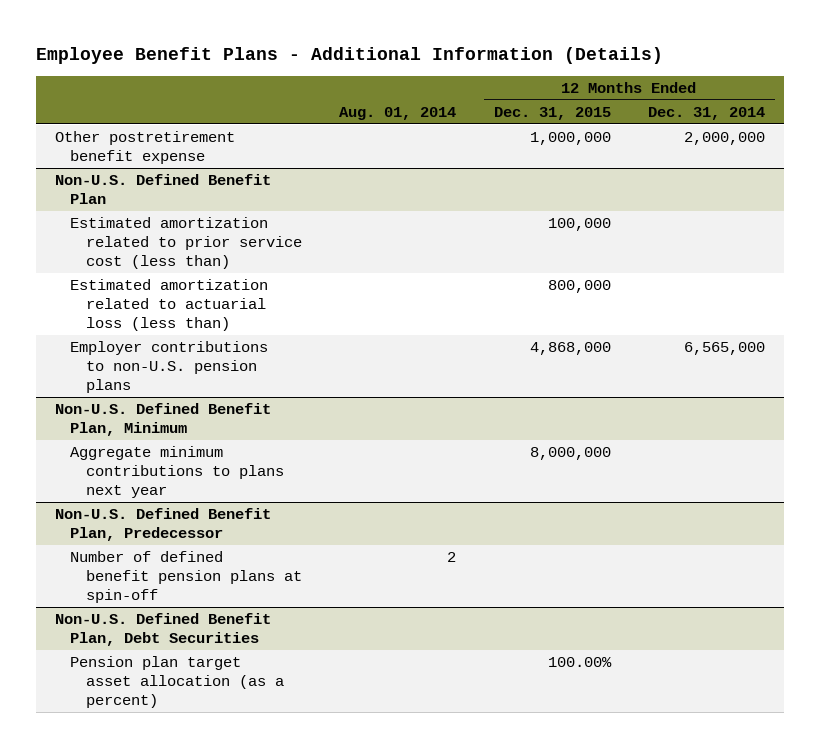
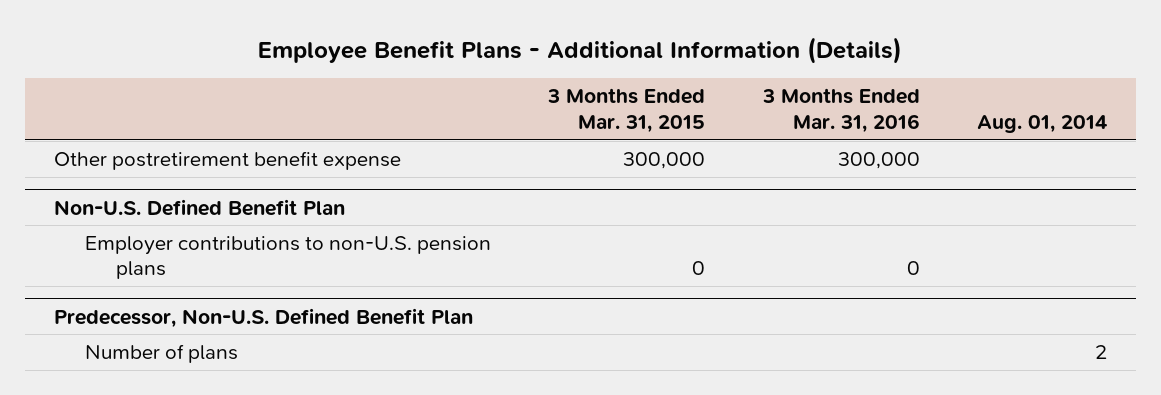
- | Aug. 01, 2014 | 12 Months Ended Dec. 31, 2015 | 12 Months Ended Dec. 31, 2014
+ | 3 Months Ended Mar. 31, 2015 | 3 Months Ended Mar. 31, 2016 | Aug. 01, 2014
@ Non-U.S. Defined Benefit Plan
- Estimated amortization related to prior service cost (less than) | | 100,000 |
- Estimated amortization related to actuarial loss (less than) | | 800,000 |
- Non-U.S. Defined Benefit Plan, Minimum
- Aggregate minimum contributions to plans next year | | 8,000,000 |
- Non-U.S. Defined Benefit Plan, Predecessor
- Number of defined benefit pension plans at spin-off | 2 | |
- Non-U.S. Defined Benefit Plan, Debt Securities
- Pension plan target asset allocation (as a percent) | | 100.00% |
+ Predecessor, Non-U.S. Defined Benefit Plan
+ Number of plans | | | 2

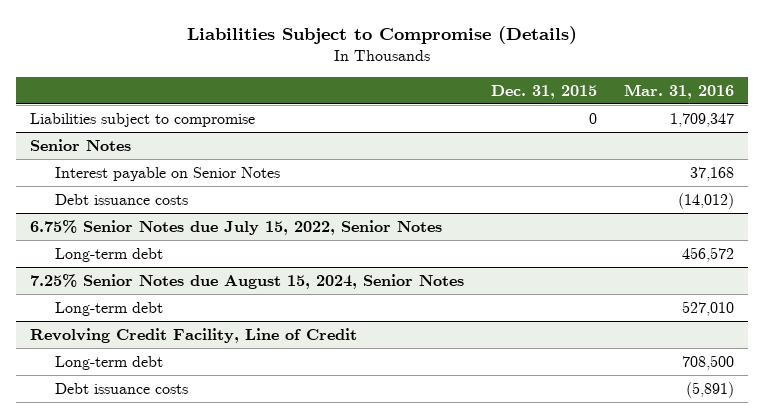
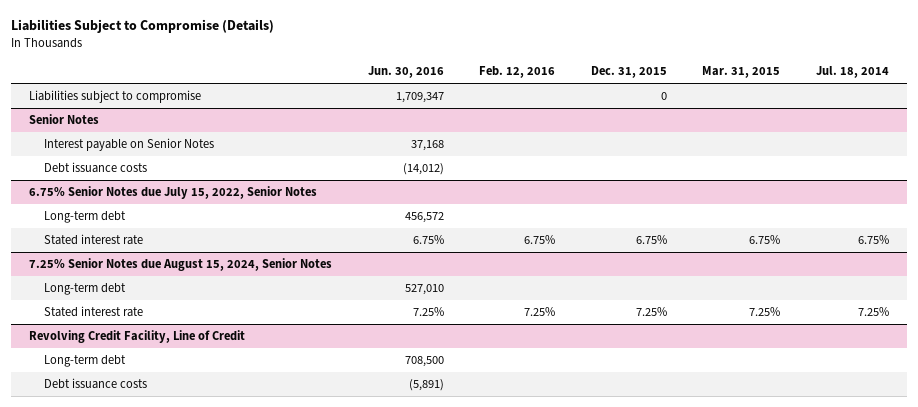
- | Dec. 31, 2015 | Mar. 31, 2016
+ | Jun. 30, 2016 | Feb. 12, 2016 | Dec. 31, 2015 | Mar. 31, 2015 | Jul. 18, 2014
@ 6.75% Senior Notes due July 15, 2022, Senior Notes
+ Stated interest rate | 6.75% | 6.75% | 6.75% | 6.75% | 6.75%
@ 7.25% Senior Notes due August 15, 2024, Senior Notes
+ Stated interest rate | 7.25% | 7.25% | 7.25% | 7.25% | 7.25%

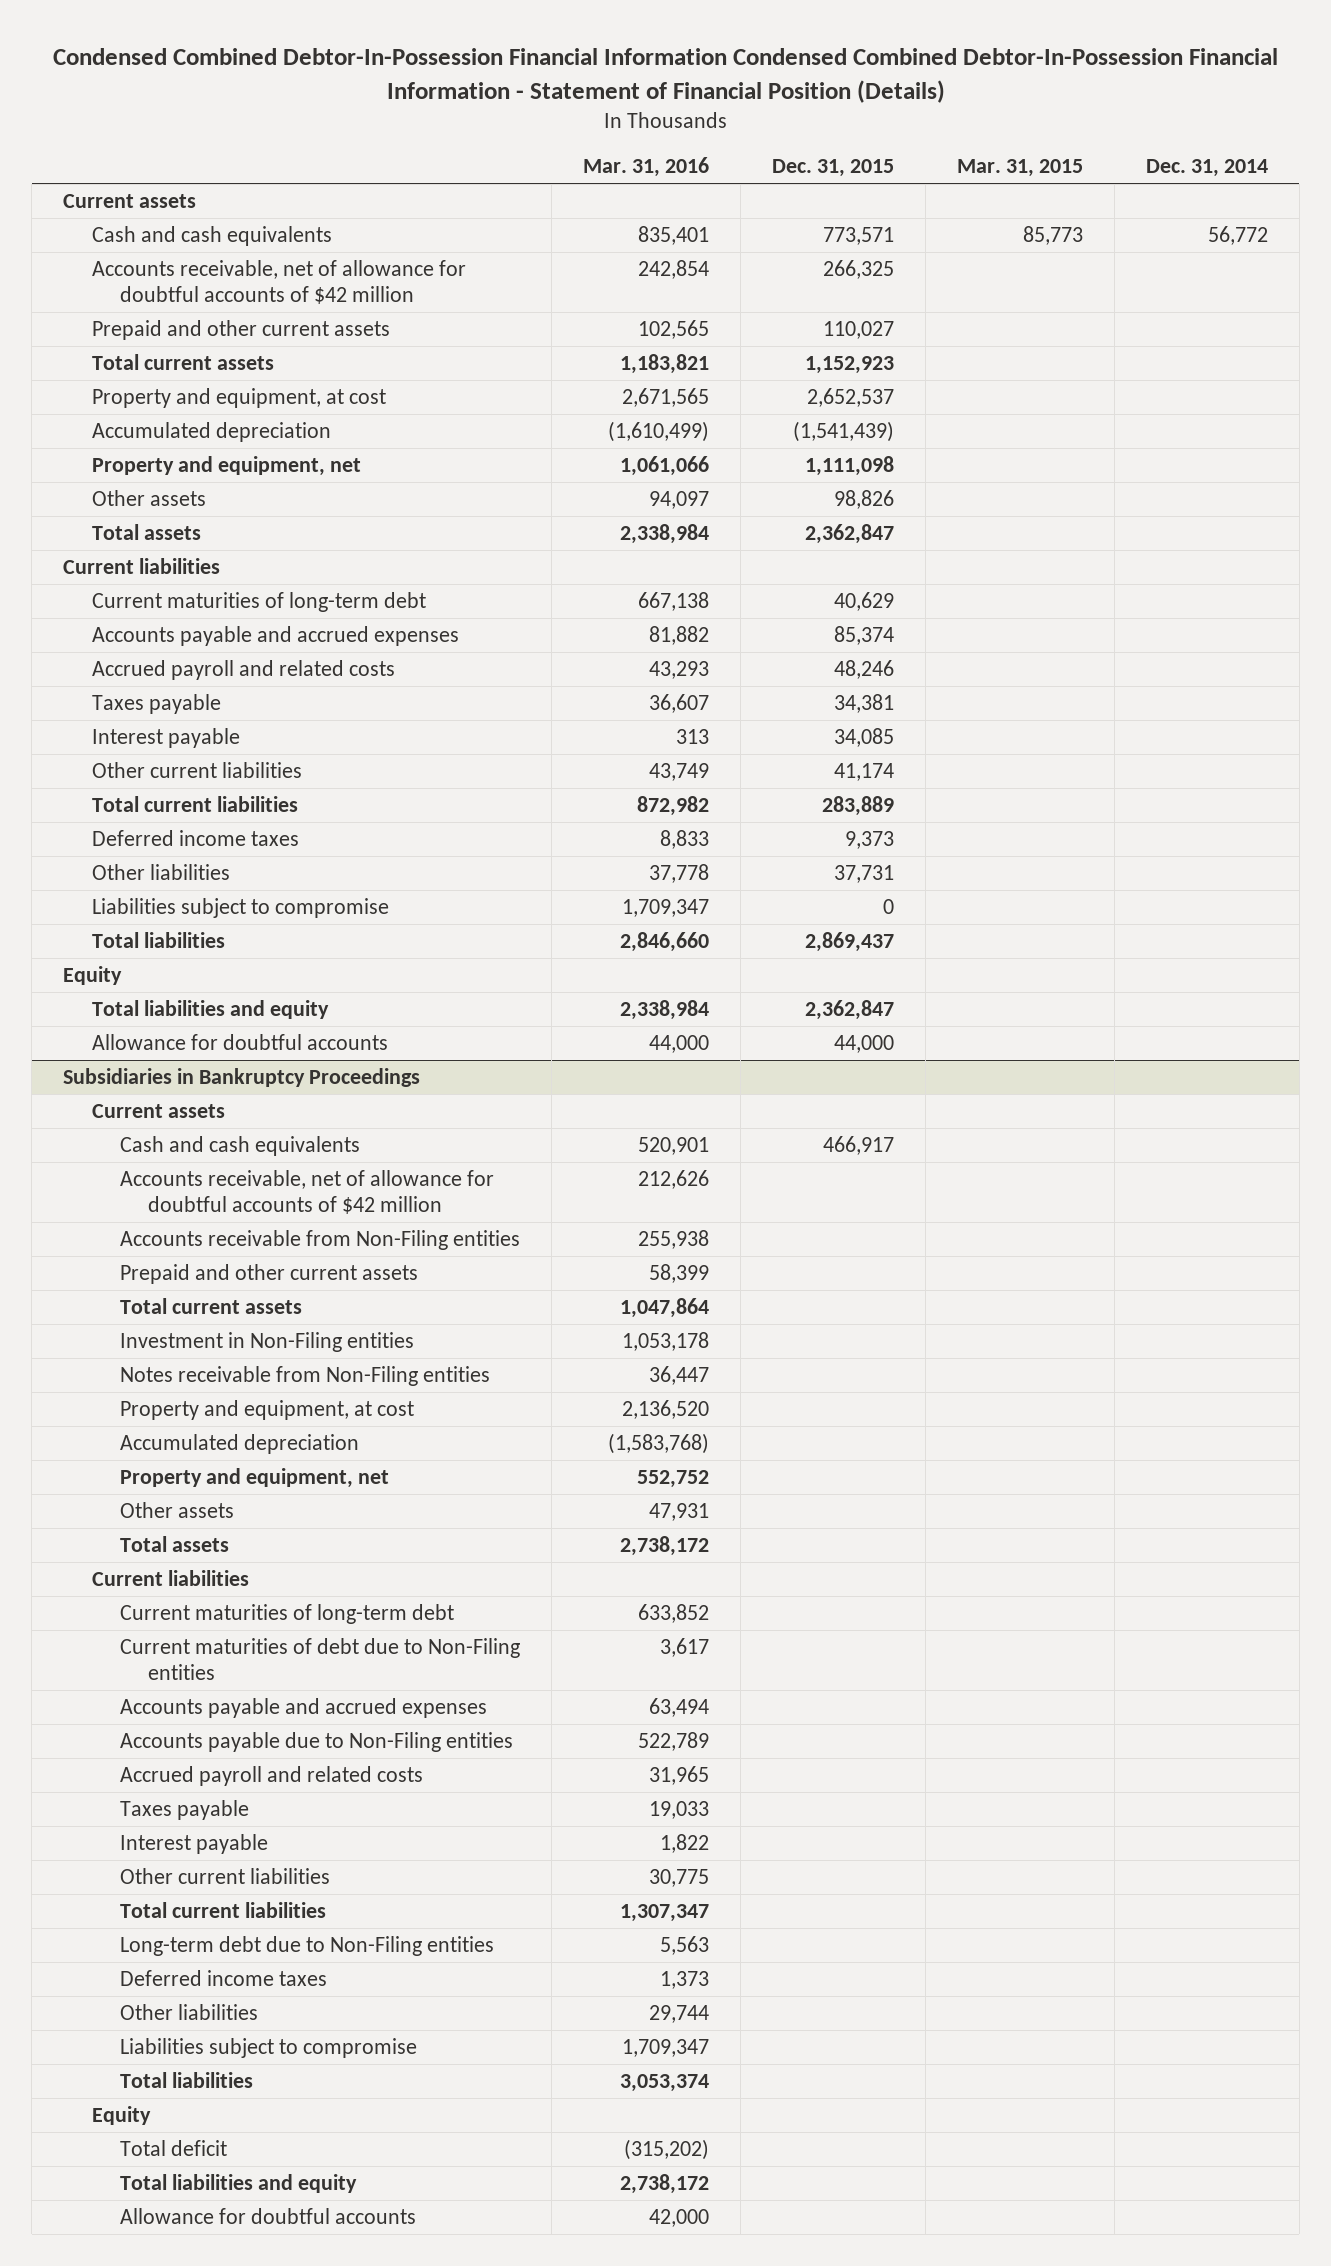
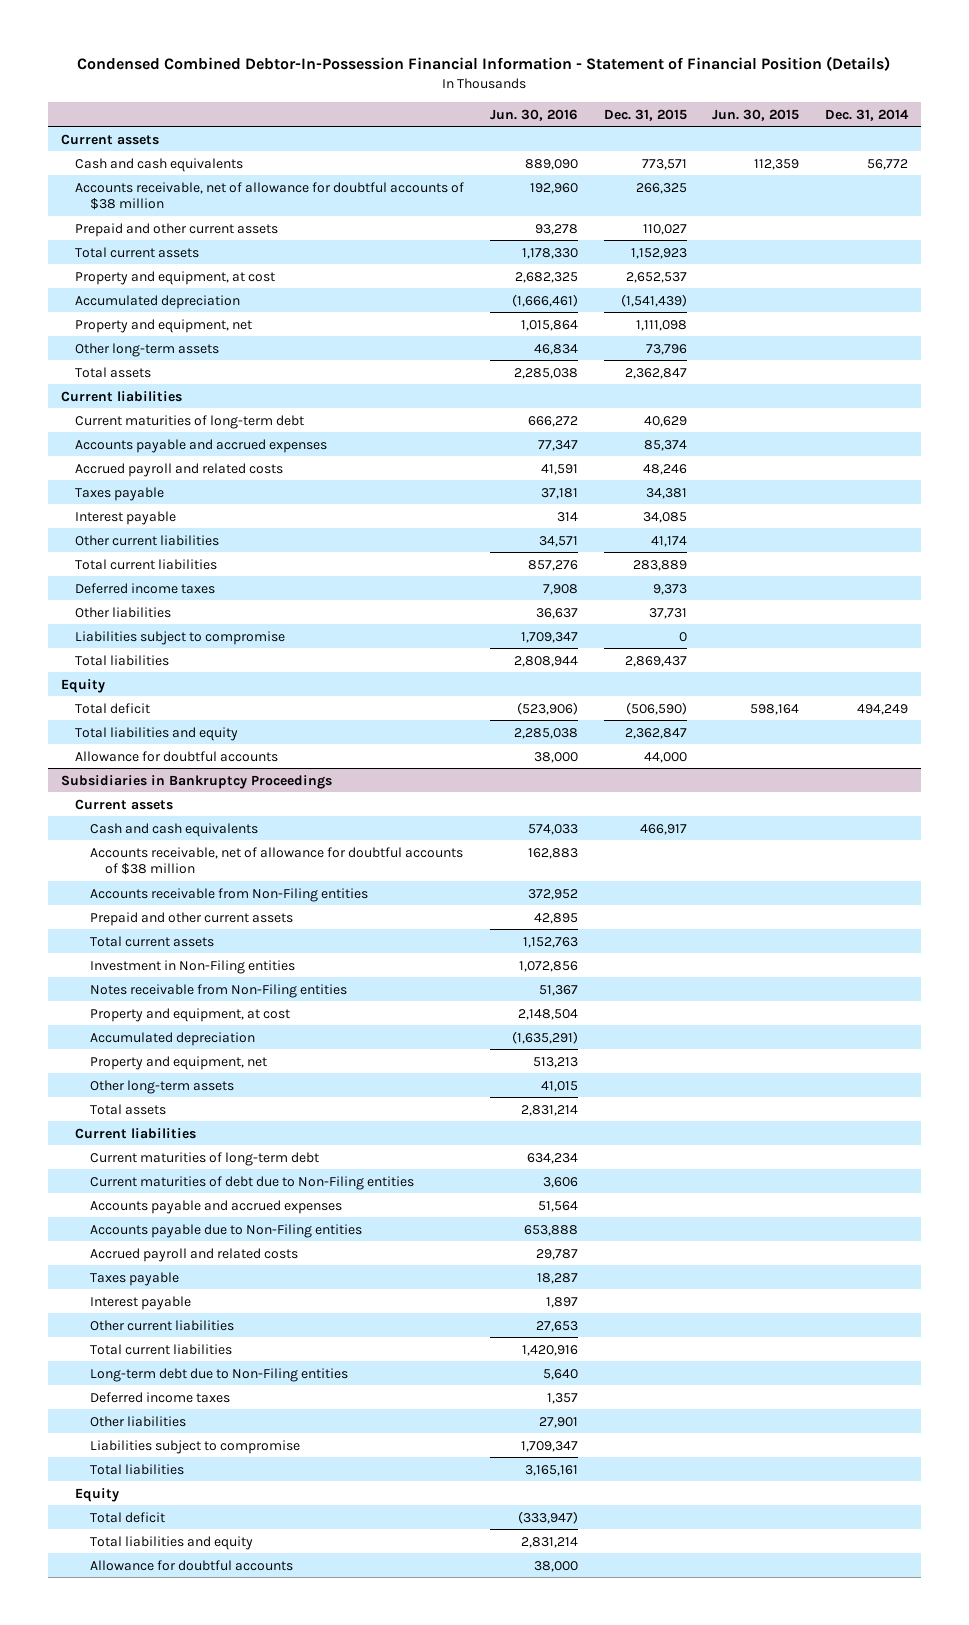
- Condensed Combined Debtor-In-Possession Financial Information Condensed Combined Debtor-In-Possession Financial Information - Statement of Financial Position (Details)
+ Condensed Combined Debtor-In-Possession Financial Information - Statement of Financial Position (Details)
- | Mar. 31, 2016 | Dec. 31, 2015 | Mar. 31, 2015 | Dec. 31, 2014
+ | Jun. 30, 2016 | Dec. 31, 2015 | Jun. 30, 2015 | Dec. 31, 2014
- Accounts receivable, net of allowance for doubtful accounts of $42 million | 242,854 | 266,325 | |
+ Accounts receivable, net of allowance for doubtful accounts of $38 million | 192,960 | 266,325 | |
- Other assets | 94,097 | 98,826 | |
+ Other long-term assets | 46,834 | 73,796 | |
+ Total deficit | (523,906) | (506,590) | 598,164 | 494,249
@ Subsidiaries in Bankruptcy Proceedings
- Accounts receivable, net of allowance for doubtful accounts of $42 million | 212,626 | | |
+ Accounts receivable, net of allowance for doubtful accounts of $38 million | 162,883 | | |
- Other assets | 47,931 | | |
+ Other long-term assets | 41,015 | | |

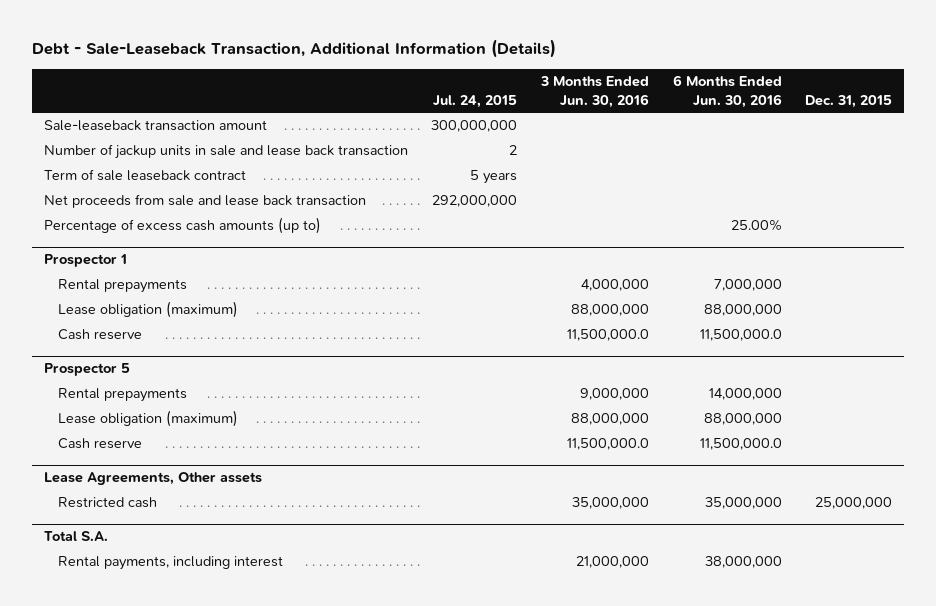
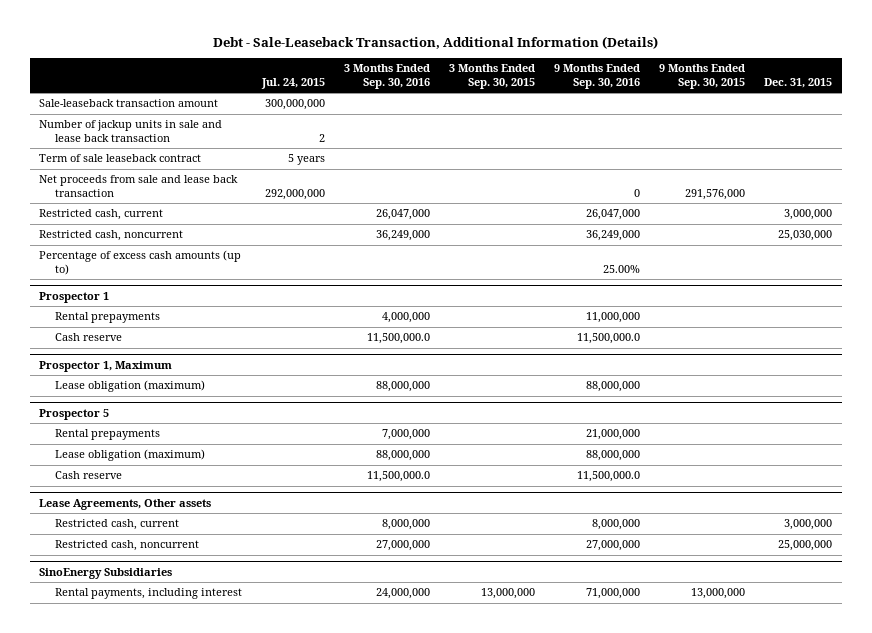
- | Jul. 24, 2015 | 3 Months Ended Jun. 30, 2016 | 6 Months Ended Jun. 30, 2016 | Dec. 31, 2015
+ | Jul. 24, 2015 | 3 Months Ended Sep. 30, 2016 | 3 Months Ended Sep. 30, 2015 | 9 Months Ended Sep. 30, 2016 | 9 Months Ended Sep. 30, 2015 | Dec. 31, 2015
+ Restricted cash, current | | 26,047,000 | | 26,047,000 | | 3,000,000
+ Restricted cash, noncurrent | | 36,249,000 | | 36,249,000 | | 25,030,000
@ Prospector 1
- Lease obligation (maximum) | | 88,000,000 | 88,000,000 |
+ Prospector 1, Maximum
+ Lease obligation (maximum) | | 88,000,000 | | 88,000,000 | |
@ Lease Agreements, Other assets
- Restricted cash | | 35,000,000 | 35,000,000 | 25,000,000
- Total S.A.
- Rental payments, including interest | | 21,000,000 | 38,000,000 |
@ Lease Agreements, Other assets
+ Restricted cash, current | | 8,000,000 | | 8,000,000 | | 3,000,000
+ Restricted cash, noncurrent | | 27,000,000 | | 27,000,000 | | 25,000,000
+ SinoEnergy Subsidiaries
+ Rental payments, including interest | | 24,000,000 | 13,000,000 | 71,000,000 | 13,000,000 |

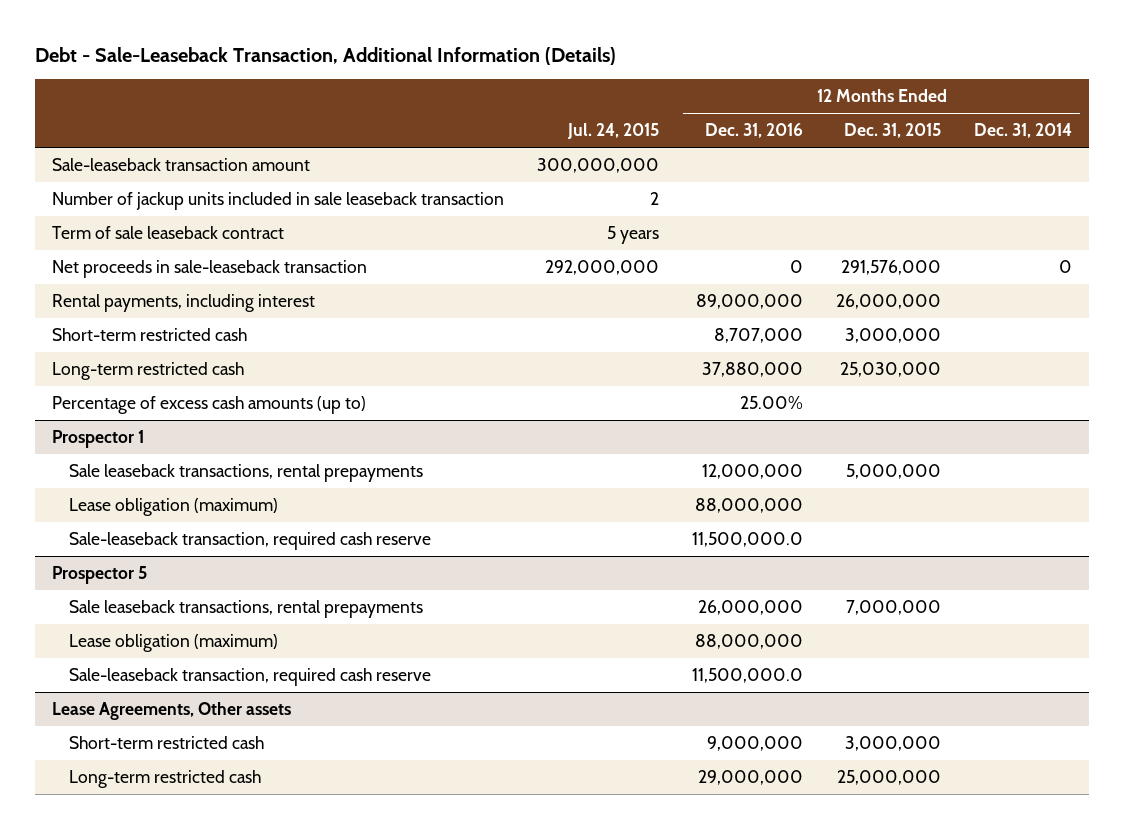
- | Jul. 24, 2015 | 3 Months Ended Sep. 30, 2016 | 3 Months Ended Sep. 30, 2015 | 9 Months Ended Sep. 30, 2016 | 9 Months Ended Sep. 30, 2015 | Dec. 31, 2015
+ | Jul. 24, 2015 | 12 Months Ended Dec. 31, 2016 | 12 Months Ended Dec. 31, 2015 | 12 Months Ended Dec. 31, 2014
- Number of jackup units in sale and lease back transaction | 2 | | | | |
+ Number of jackup units included in sale leaseback transaction | 2 | | |
- Net proceeds from sale and lease back transaction | 292,000,000 | | | 0 | 291,576,000 |
- Restricted cash, current | | 26,047,000 | | 26,047,000 | | 3,000,000
- Restricted cash, noncurrent | | 36,249,000 | | 36,249,000 | | 25,030,000
+ Net proceeds in sale-leaseback transaction | 292,000,000 | 0 | 291,576,000 | 0
+ Rental payments, including interest | | 89,000,000 | 26,000,000 |
+ Short-term restricted cash | | 8,707,000 | 3,000,000 |
+ Long-term restricted cash | | 37,880,000 | 25,030,000 |
@ Prospector 1
- Rental prepayments | | 4,000,000 | | 11,000,000 | |
- Cash reserve | | 11,500,000.0 | | 11,500,000.0 | |
- Prospector 1, Maximum
- Lease obligation (maximum) | | 88,000,000 | | 88,000,000 | |
@ Prospector 1
+ Sale leaseback transactions, rental prepayments | | 12,000,000 | 5,000,000 |
+ Lease obligation (maximum) | | 88,000,000 | |
+ Sale-leaseback transaction, required cash reserve | | 11,500,000.0 | |
@ Prospector 5
- Rental prepayments | | 7,000,000 | | 21,000,000 | |
+ Sale leaseback transactions, rental prepayments | | 26,000,000 | 7,000,000 |
- Cash reserve | | 11,500,000.0 | | 11,500,000.0 | |
+ Sale-leaseback transaction, required cash reserve | | 11,500,000.0 | |
@ Lease Agreements, Other assets
- Restricted cash, current | | 8,000,000 | | 8,000,000 | | 3,000,000
- Restricted cash, noncurrent | | 27,000,000 | | 27,000,000 | | 25,000,000
- SinoEnergy Subsidiaries
- Rental payments, including interest | | 24,000,000 | 13,000,000 | 71,000,000 | 13,000,000 |
@ Lease Agreements, Other assets
+ Short-term restricted cash | | 9,000,000 | 3,000,000 |
+ Long-term restricted cash | | 29,000,000 | 25,000,000 |

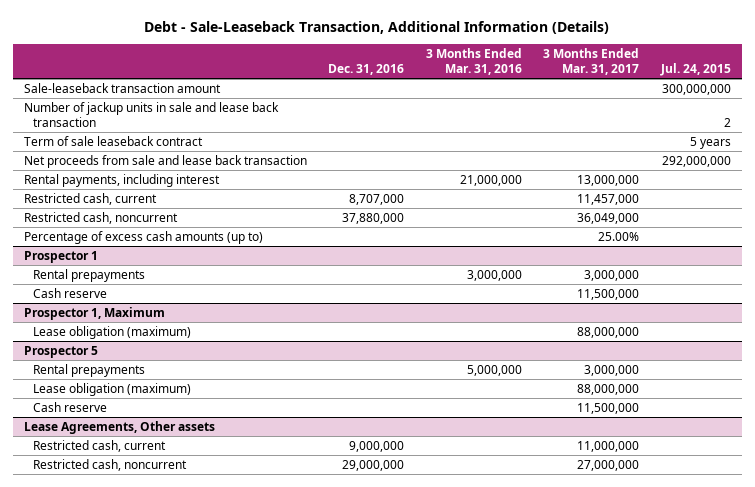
- | Jul. 24, 2015 | 12 Months Ended Dec. 31, 2016 | 12 Months Ended Dec. 31, 2015 | 12 Months Ended Dec. 31, 2014
+ | Dec. 31, 2016 | 3 Months Ended Mar. 31, 2016 | 3 Months Ended Mar. 31, 2017 | Jul. 24, 2015
- Number of jackup units included in sale leaseback transaction | 2 | | |
+ Number of jackup units in sale and lease back transaction | | | | 2
- Net proceeds in sale-leaseback transaction | 292,000,000 | 0 | 291,576,000 | 0
+ Net proceeds from sale and lease back transaction | | | | 292,000,000
- Short-term restricted cash | | 8,707,000 | 3,000,000 |
- Long-term restricted cash | | 37,880,000 | 25,030,000 |
+ Restricted cash, current | 8,707,000 | | 11,457,000 |
+ Restricted cash, noncurrent | 37,880,000 | | 36,049,000 |
@ Prospector 1
- Sale leaseback transactions, rental prepayments | | 12,000,000 | 5,000,000 |
- Lease obligation (maximum) | | 88,000,000 | |
- Sale-leaseback transaction, required cash reserve | | 11,500,000.0 | |
+ Rental prepayments | | 3,000,000 | 3,000,000 |
+ Cash reserve | | | 11,500,000 |
+ Prospector 1, Maximum
+ Lease obligation (maximum) | | | 88,000,000 |
@ Prospector 5
- Sale leaseback transactions, rental prepayments | | 26,000,000 | 7,000,000 |
+ Rental prepayments | | 5,000,000 | 3,000,000 |
- Sale-leaseback transaction, required cash reserve | | 11,500,000.0 | |
+ Cash reserve | | | 11,500,000 |
@ Lease Agreements, Other assets
- Short-term restricted cash | | 9,000,000 | 3,000,000 |
- Long-term restricted cash | | 29,000,000 | 25,000,000 |
+ Restricted cash, current | 9,000,000 | | 11,000,000 |
+ Restricted cash, noncurrent | 29,000,000 | | 27,000,000 |

